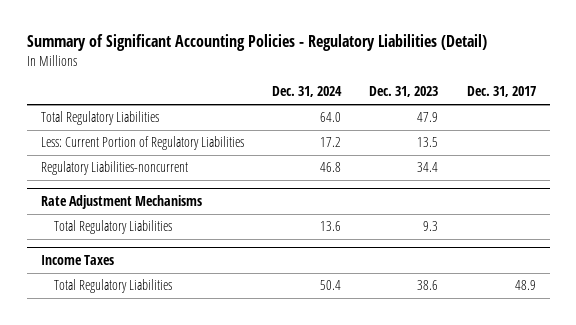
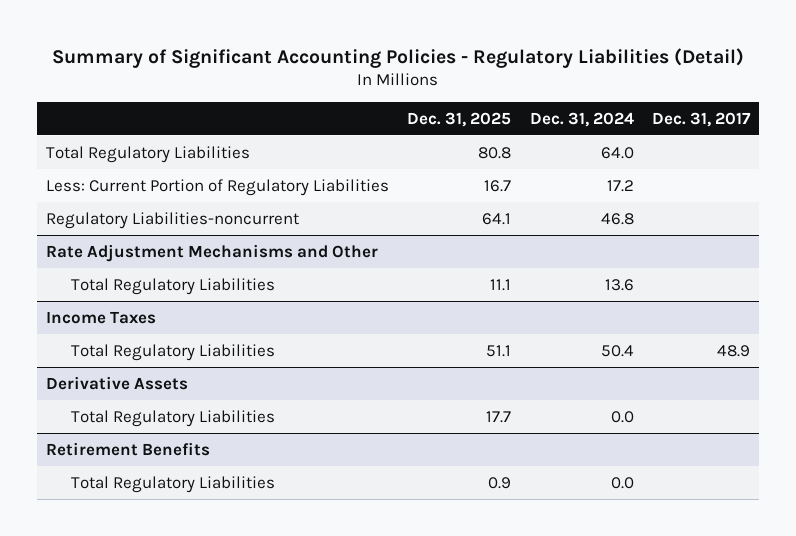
- | Dec. 31, 2024 | Dec. 31, 2023 | Dec. 31, 2017
+ | Dec. 31, 2025 | Dec. 31, 2024 | Dec. 31, 2017
- Rate Adjustment Mechanisms
+ Rate Adjustment Mechanisms and Other
+ Derivative Assets
+ Total Regulatory Liabilities | 17.7 | 0.0 |
+ Retirement Benefits
+ Total Regulatory Liabilities | 0.9 | 0.0 |

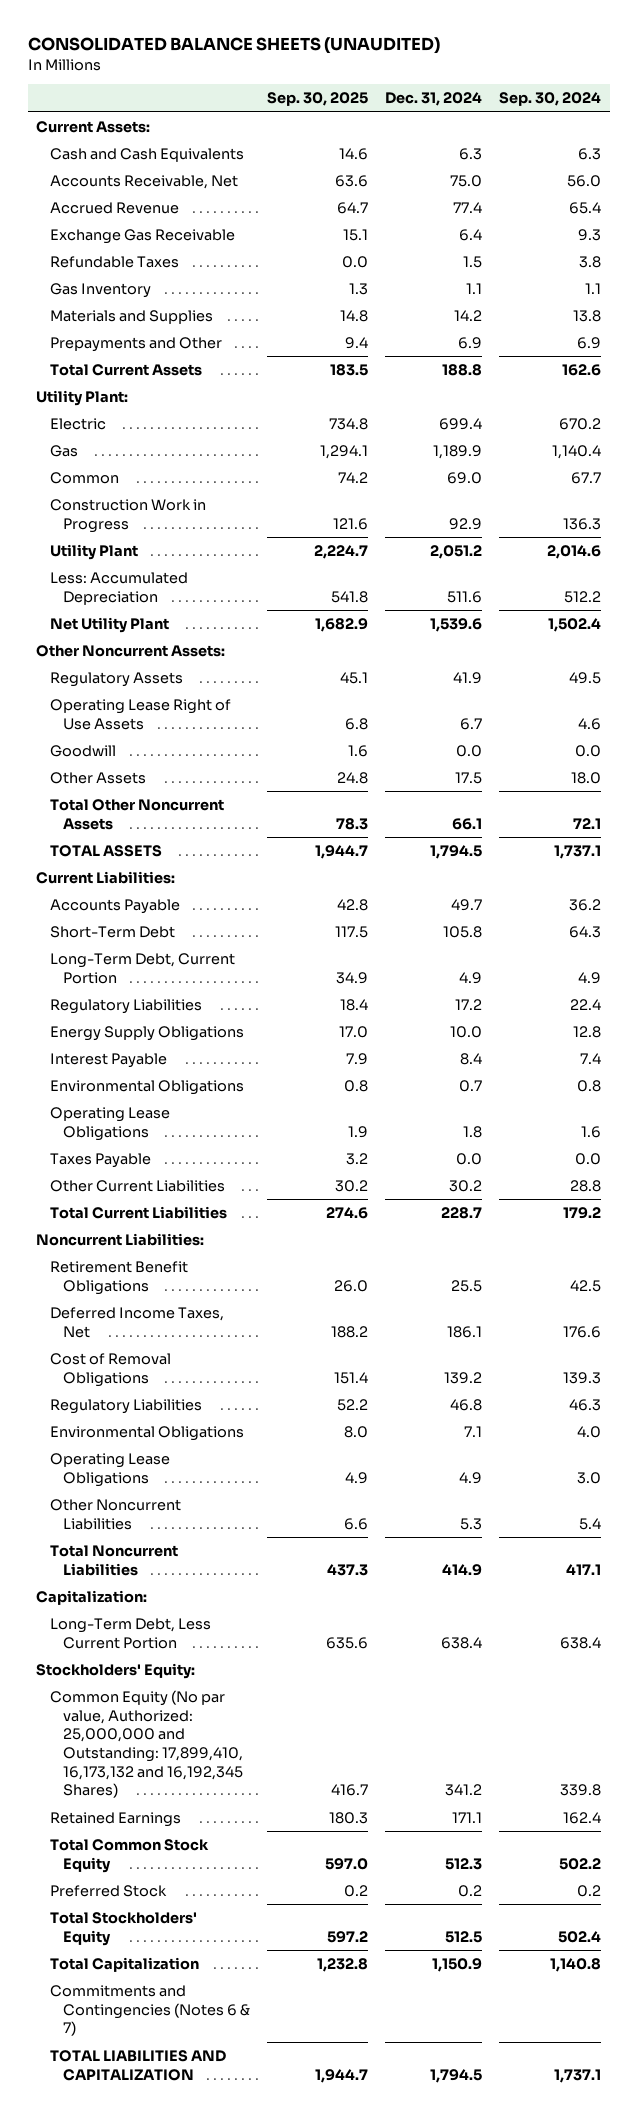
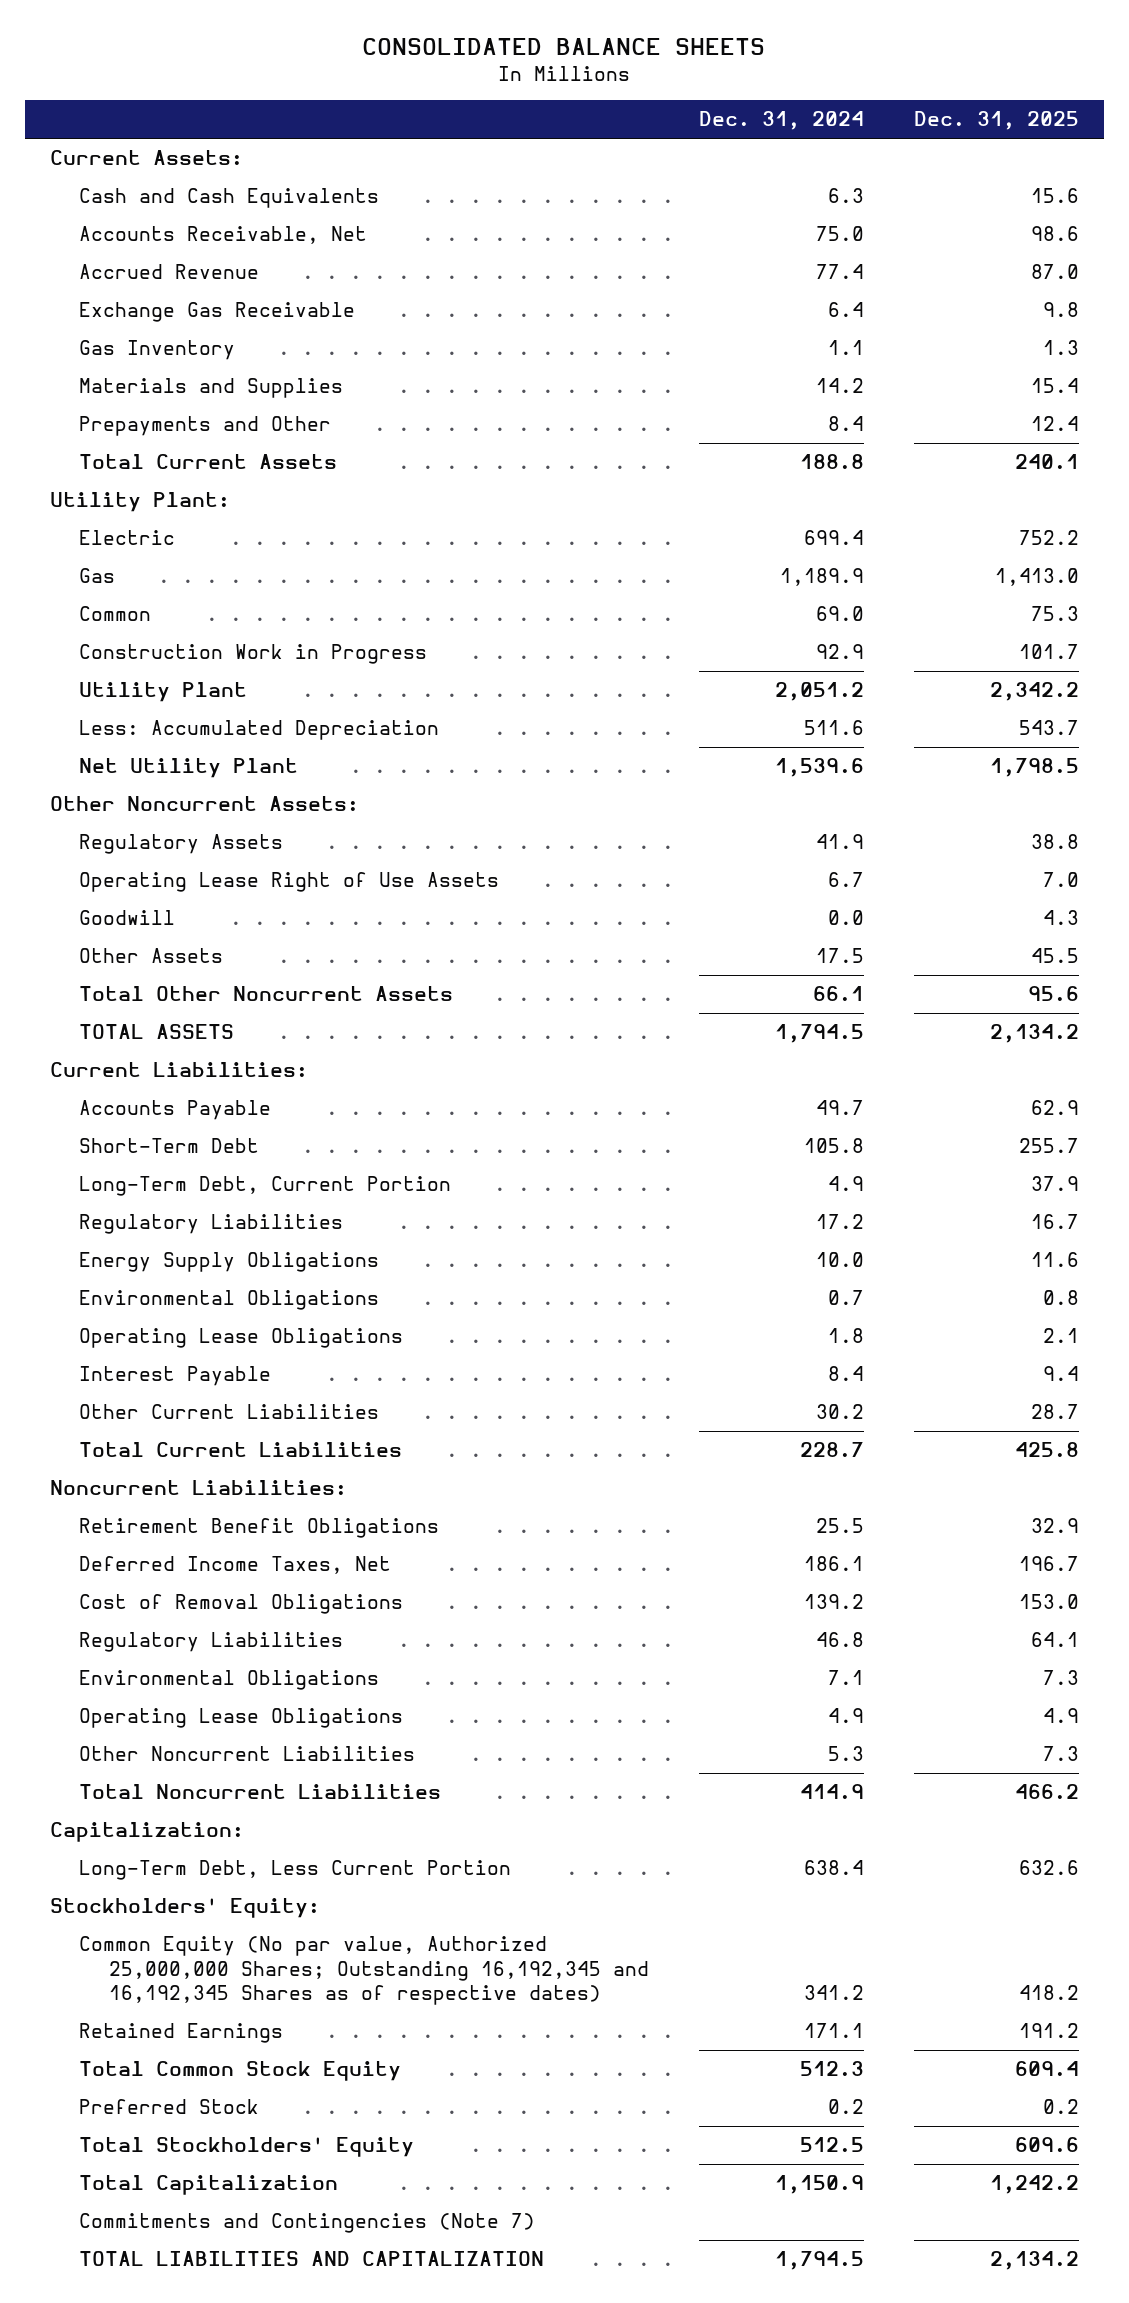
- CONSOLIDATED BALANCE SHEETS (UNAUDITED)
+ CONSOLIDATED BALANCE SHEETS
- | Sep. 30, 2025 | Dec. 31, 2024 | Sep. 30, 2024
+ | Dec. 31, 2024 | Dec. 31, 2025
- Refundable Taxes | 0.0 | 1.5 | 3.8
- Prepayments and Other | 9.4 | 6.9 | 6.9
+ Prepayments and Other | 8.4 | 12.4
- Taxes Payable | 3.2 | 0.0 | 0.0
moved down: Interest Payable | 8.4 | 9.4
- Common Equity (No par value, Authorized: 25,000,000 and Outstanding: 17,899,410, 16,173,132 and 16,192,345 Shares) | 416.7 | 341.2 | 339.8
+ Common Equity (No par value, Authorized 25,000,000 Shares; Outstanding 16,192,345 and 16,192,345 Shares as of respective dates) | 341.2 | 418.2
- Commitments and Contingencies (Notes 6 & 7)
+ Commitments and Contingencies (Note 7)

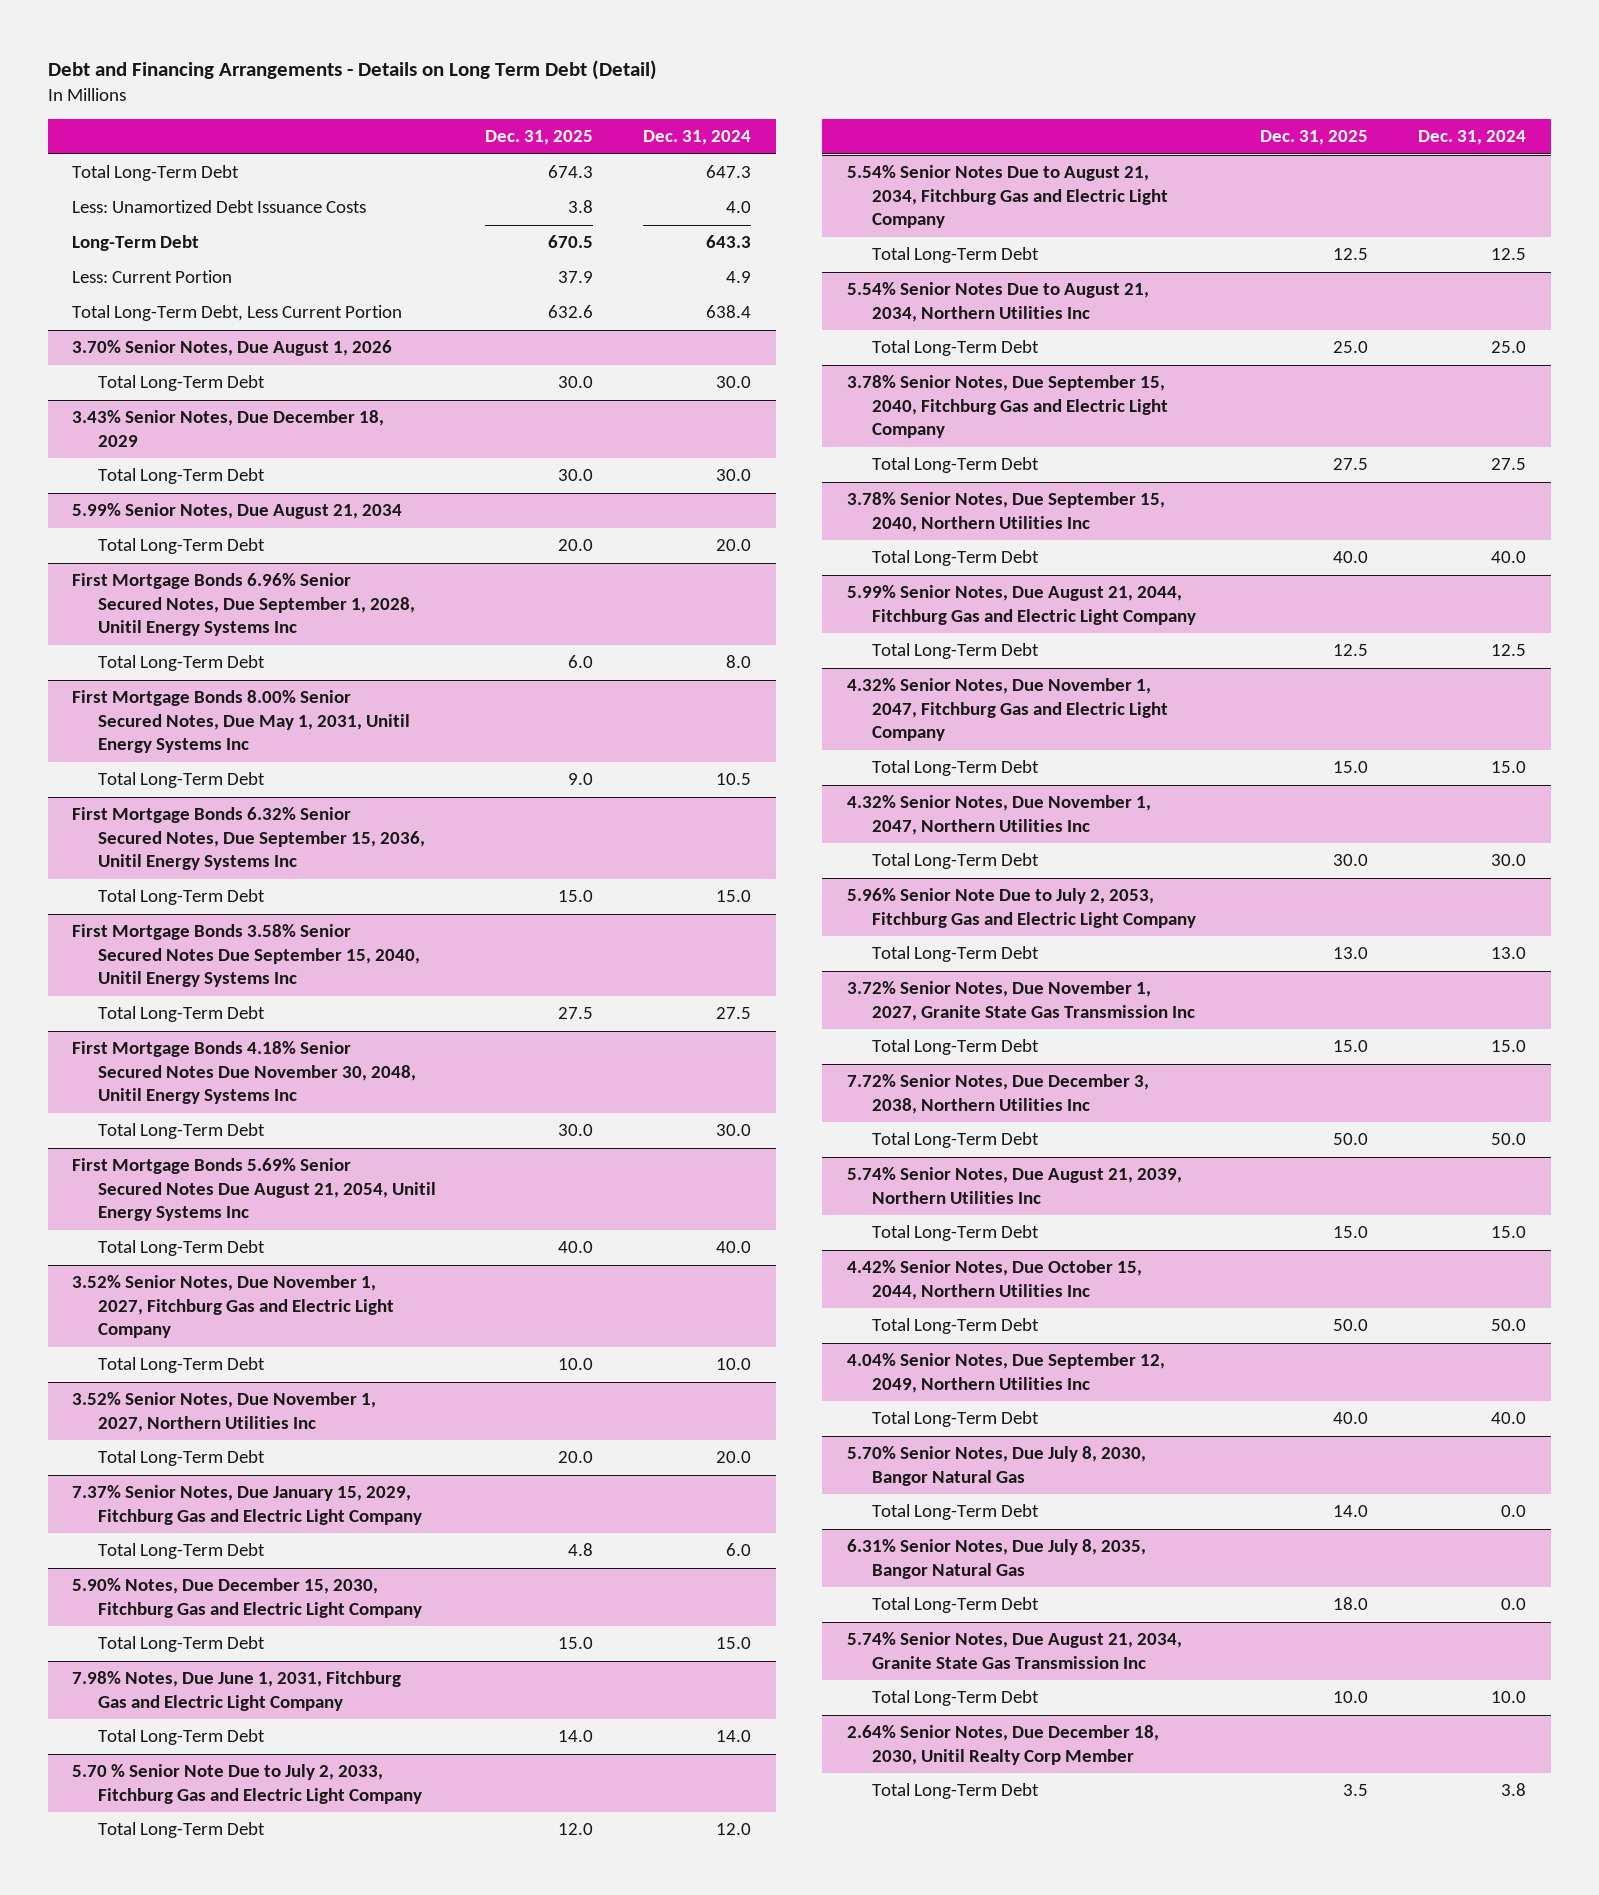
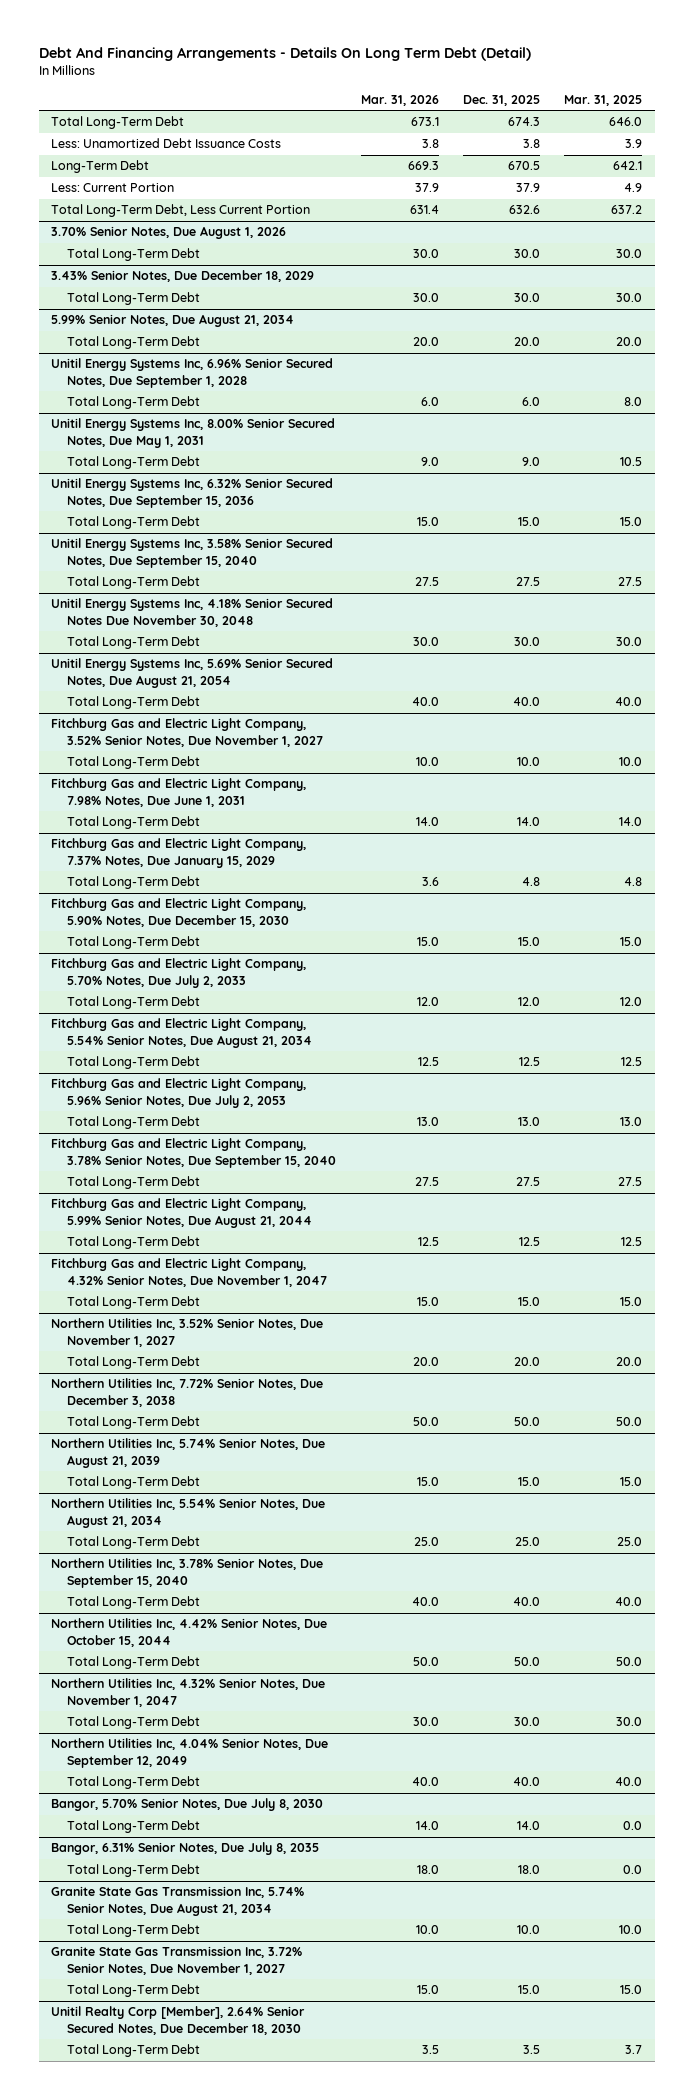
- Debt and Financing Arrangements - Details on Long Term Debt (Detail)
+ Debt And Financing Arrangements - Details On Long Term Debt (Detail)
- | Dec. 31, 2025 | Dec. 31, 2024
+ | Mar. 31, 2026 | Dec. 31, 2025 | Mar. 31, 2025
- First Mortgage Bonds 6.96% Senior Secured Notes, Due September 1, 2028, Unitil Energy Systems Inc
+ Unitil Energy Systems Inc, 6.96% Senior Secured Notes, Due September 1, 2028
- First Mortgage Bonds 8.00% Senior Secured Notes, Due May 1, 2031, Unitil Energy Systems Inc
+ Unitil Energy Systems Inc, 8.00% Senior Secured Notes, Due May 1, 2031
- First Mortgage Bonds 6.32% Senior Secured Notes, Due September 15, 2036, Unitil Energy Systems Inc
+ Unitil Energy Systems Inc, 6.32% Senior Secured Notes, Due September 15, 2036
- First Mortgage Bonds 3.58% Senior Secured Notes Due September 15, 2040, Unitil Energy Systems Inc
+ Unitil Energy Systems Inc, 3.58% Senior Secured Notes, Due September 15, 2040
- First Mortgage Bonds 4.18% Senior Secured Notes Due November 30, 2048, Unitil Energy Systems Inc
+ Unitil Energy Systems Inc, 4.18% Senior Secured Notes Due November 30, 2048
- First Mortgage Bonds 5.69% Senior Secured Notes Due August 21, 2054, Unitil Energy Systems Inc
+ Unitil Energy Systems Inc, 5.69% Senior Secured Notes, Due August 21, 2054
- 3.52% Senior Notes, Due November 1, 2027, Fitchburg Gas and Electric Light Company
+ Fitchburg Gas and Electric Light Company, 3.52% Senior Notes, Due November 1, 2027
- 3.52% Senior Notes, Due November 1, 2027, Northern Utilities Inc
- Total Long-Term Debt | 20.0 | 20.0
- 7.37% Senior Notes, Due January 15, 2029, Fitchburg Gas and Electric Light Company
+ Fitchburg Gas and Electric Light Company, 7.98% Notes, Due June 1, 2031
+ Total Long-Term Debt | 14.0 | 14.0 | 14.0
+ Fitchburg Gas and Electric Light Company, 7.37% Notes, Due January 15, 2029
- 5.90% Notes, Due December 15, 2030, Fitchburg Gas and Electric Light Company
+ Fitchburg Gas and Electric Light Company, 5.90% Notes, Due December 15, 2030
- 7.98% Notes, Due June 1, 2031, Fitchburg Gas and Electric Light Company
- Total Long-Term Debt | 14.0 | 14.0
- 5.70 % Senior Note Due to July 2, 2033, Fitchburg Gas and Electric Light Company
+ Fitchburg Gas and Electric Light Company, 5.70% Notes, Due July 2, 2033
- 5.54% Senior Notes Due to August 21, 2034, Fitchburg Gas and Electric Light Company
+ Fitchburg Gas and Electric Light Company, 5.54% Senior Notes, Due August 21, 2034
- 5.54% Senior Notes Due to August 21, 2034, Northern Utilities Inc
- Total Long-Term Debt | 25.0 | 25.0
- 3.78% Senior Notes, Due September 15, 2040, Fitchburg Gas and Electric Light Company
+ Fitchburg Gas and Electric Light Company, 5.96% Senior Notes, Due July 2, 2053
+ Total Long-Term Debt | 13.0 | 13.0 | 13.0
+ Fitchburg Gas and Electric Light Company, 3.78% Senior Notes, Due September 15, 2040
- 3.78% Senior Notes, Due September 15, 2040, Northern Utilities Inc
- Total Long-Term Debt | 40.0 | 40.0
- 5.99% Senior Notes, Due August 21, 2044, Fitchburg Gas and Electric Light Company
+ Fitchburg Gas and Electric Light Company, 5.99% Senior Notes, Due August 21, 2044
- 4.32% Senior Notes, Due November 1, 2047, Fitchburg Gas and Electric Light Company
- Total Long-Term Debt | 15.0 | 15.0
- 4.32% Senior Notes, Due November 1, 2047, Northern Utilities Inc
- Total Long-Term Debt | 30.0 | 30.0
- 5.96% Senior Note Due to July 2, 2053, Fitchburg Gas and Electric Light Company
- Total Long-Term Debt | 13.0 | 13.0
- 3.72% Senior Notes, Due November 1, 2027, Granite State Gas Transmission Inc
+ Fitchburg Gas and Electric Light Company, 4.32% Senior Notes, Due November 1, 2047
- 7.72% Senior Notes, Due December 3, 2038, Northern Utilities Inc
+ Northern Utilities Inc, 3.52% Senior Notes, Due November 1, 2027
+ Total Long-Term Debt | 20.0 | 20.0 | 20.0
+ Northern Utilities Inc, 7.72% Senior Notes, Due December 3, 2038
- 5.74% Senior Notes, Due August 21, 2039, Northern Utilities Inc
+ Northern Utilities Inc, 5.74% Senior Notes, Due August 21, 2039
- 4.42% Senior Notes, Due October 15, 2044, Northern Utilities Inc
+ Northern Utilities Inc, 5.54% Senior Notes, Due August 21, 2034
+ Total Long-Term Debt | 25.0 | 25.0 | 25.0
+ Northern Utilities Inc, 3.78% Senior Notes, Due September 15, 2040
+ Total Long-Term Debt | 40.0 | 40.0 | 40.0
+ Northern Utilities Inc, 4.42% Senior Notes, Due October 15, 2044
- 4.04% Senior Notes, Due September 12, 2049, Northern Utilities Inc
+ Northern Utilities Inc, 4.32% Senior Notes, Due November 1, 2047
+ Total Long-Term Debt | 30.0 | 30.0 | 30.0
+ Northern Utilities Inc, 4.04% Senior Notes, Due September 12, 2049
- 5.70% Senior Notes, Due July 8, 2030, Bangor Natural Gas
+ Bangor, 5.70% Senior Notes, Due July 8, 2030
- 6.31% Senior Notes, Due July 8, 2035, Bangor Natural Gas
+ Bangor, 6.31% Senior Notes, Due July 8, 2035
- 5.74% Senior Notes, Due August 21, 2034, Granite State Gas Transmission Inc
+ Granite State Gas Transmission Inc, 5.74% Senior Notes, Due August 21, 2034
- 2.64% Senior Notes, Due December 18, 2030, Unitil Realty Corp Member
+ Granite State Gas Transmission Inc, 3.72% Senior Notes, Due November 1, 2027
+ Total Long-Term Debt | 15.0 | 15.0 | 15.0
+ Unitil Realty Corp [Member], 2.64% Senior Secured Notes, Due December 18, 2030

